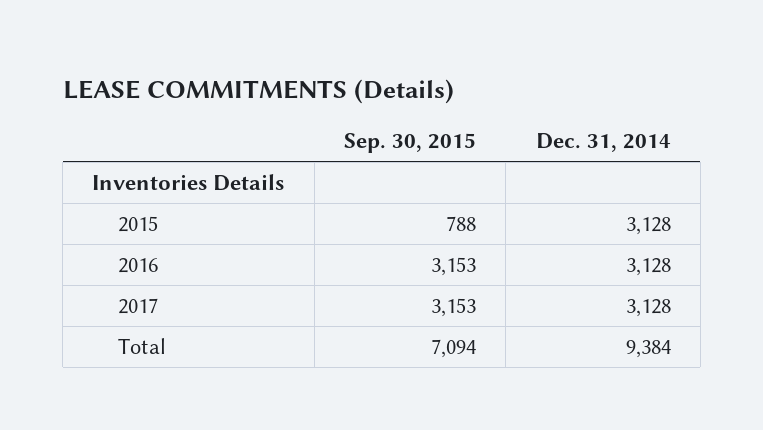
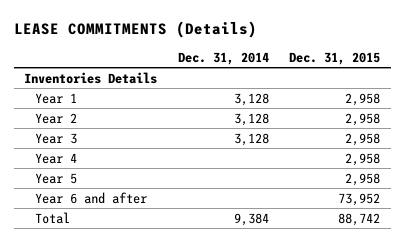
- | Sep. 30, 2015 | Dec. 31, 2014
+ | Dec. 31, 2014 | Dec. 31, 2015
- 2015 | 788 | 3,128
- 2016 | 3,153 | 3,128
- 2017 | 3,153 | 3,128
+ Year 1 | 3,128 | 2,958
+ Year 2 | 3,128 | 2,958
+ Year 3 | 3,128 | 2,958
+ Year 4 | | 2,958
+ Year 5 | | 2,958
+ Year 6 and after | | 73,952

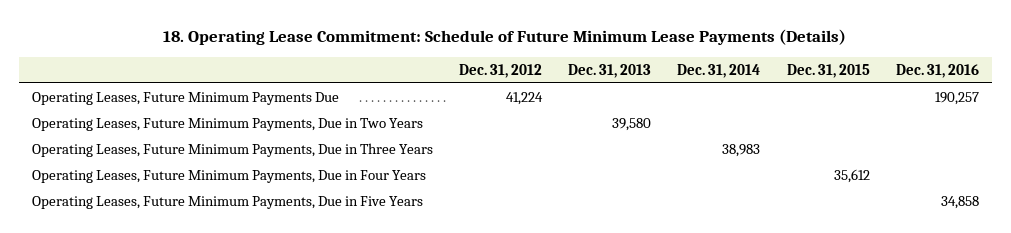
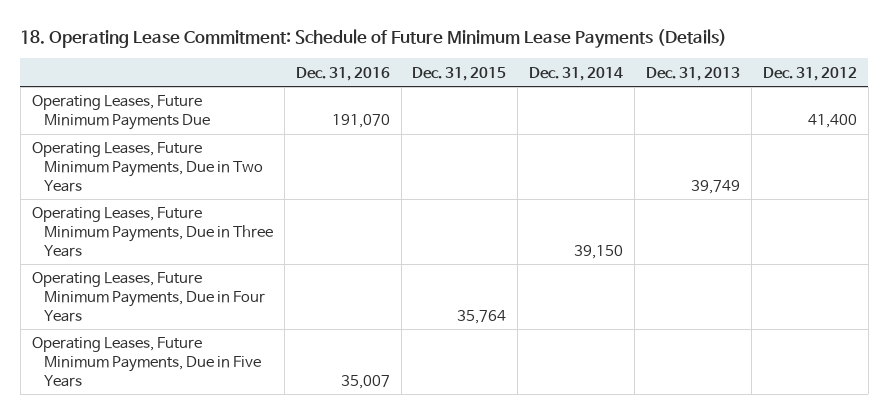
- | Dec. 31, 2012 | Dec. 31, 2013 | Dec. 31, 2014 | Dec. 31, 2015 | Dec. 31, 2016
+ | Dec. 31, 2016 | Dec. 31, 2015 | Dec. 31, 2014 | Dec. 31, 2013 | Dec. 31, 2012
- Operating Leases, Future Minimum Payments Due | 41,224 | | | | 190,257
- Operating Leases, Future Minimum Payments, Due in Two Years | | 39,580 | | |
- Operating Leases, Future Minimum Payments, Due in Three Years | | | 38,983 | |
- Operating Leases, Future Minimum Payments, Due in Four Years | | | | 35,612 |
- Operating Leases, Future Minimum Payments, Due in Five Years | | | | | 34,858
+ Operating Leases, Future Minimum Payments Due | 191,070 | | | | 41,400
+ Operating Leases, Future Minimum Payments, Due in Two Years | | | | 39,749 |
+ Operating Leases, Future Minimum Payments, Due in Three Years | | | 39,150 | |
+ Operating Leases, Future Minimum Payments, Due in Four Years | | 35,764 | | |
+ Operating Leases, Future Minimum Payments, Due in Five Years | 35,007 | | | |

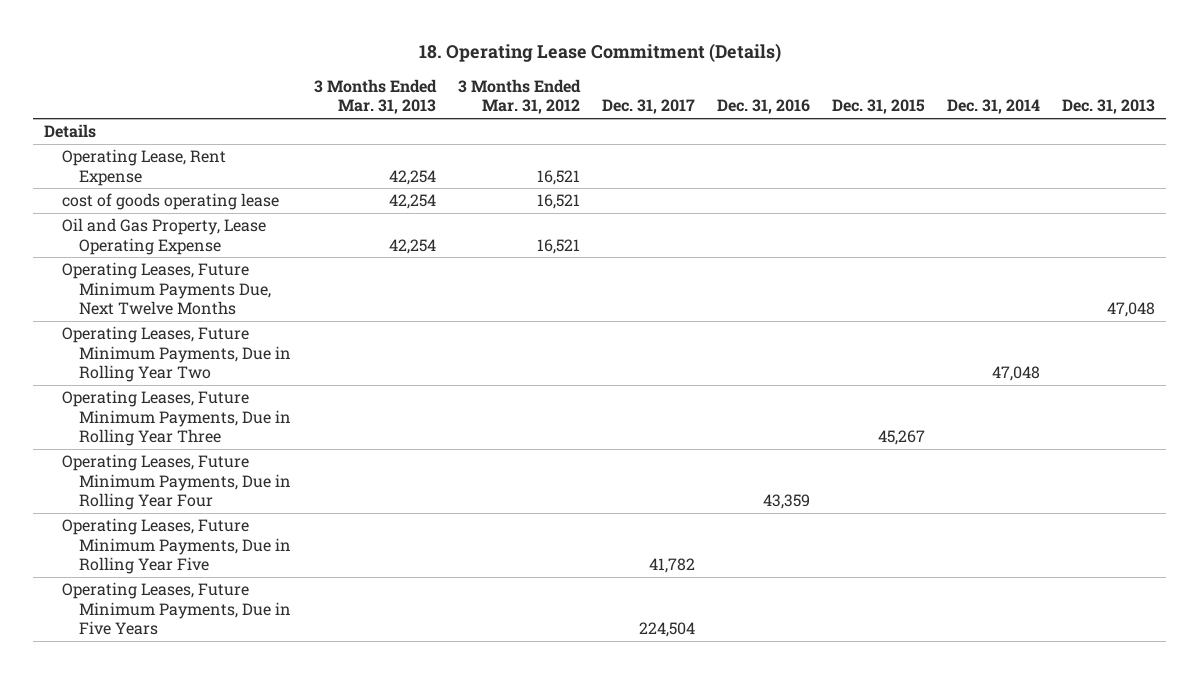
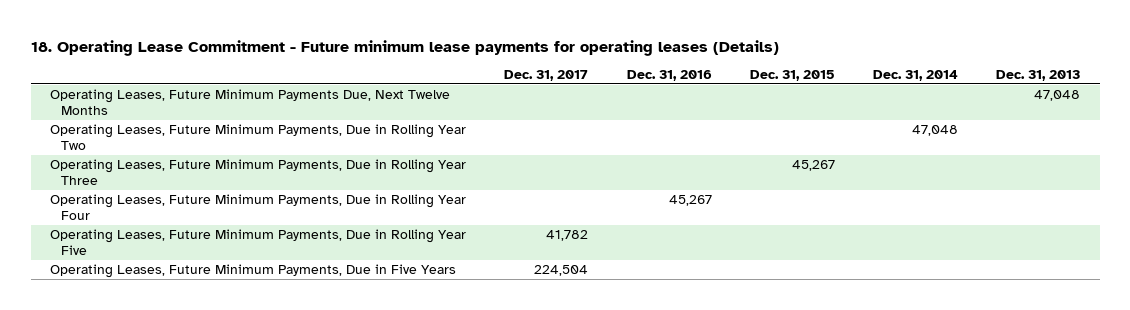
- 18. Operating Lease Commitment (Details)
+ 18. Operating Lease Commitment - Future minimum lease payments for operating leases (Details)
- | 3 Months Ended Mar. 31, 2013 | 3 Months Ended Mar. 31, 2012 | Dec. 31, 2017 | Dec. 31, 2016 | Dec. 31, 2015 | Dec. 31, 2014 | Dec. 31, 2013
+ | Dec. 31, 2017 | Dec. 31, 2016 | Dec. 31, 2015 | Dec. 31, 2014 | Dec. 31, 2013
- Details
- Operating Lease, Rent Expense | 42,254 | 16,521 | | | | |
- cost of goods operating lease | 42,254 | 16,521 | | | | |
- Oil and Gas Property, Lease Operating Expense | 42,254 | 16,521 | | | | |
- Operating Leases, Future Minimum Payments, Due in Rolling Year Four | | | | 43,359 | | |
+ Operating Leases, Future Minimum Payments, Due in Rolling Year Four | | 45,267 | | |

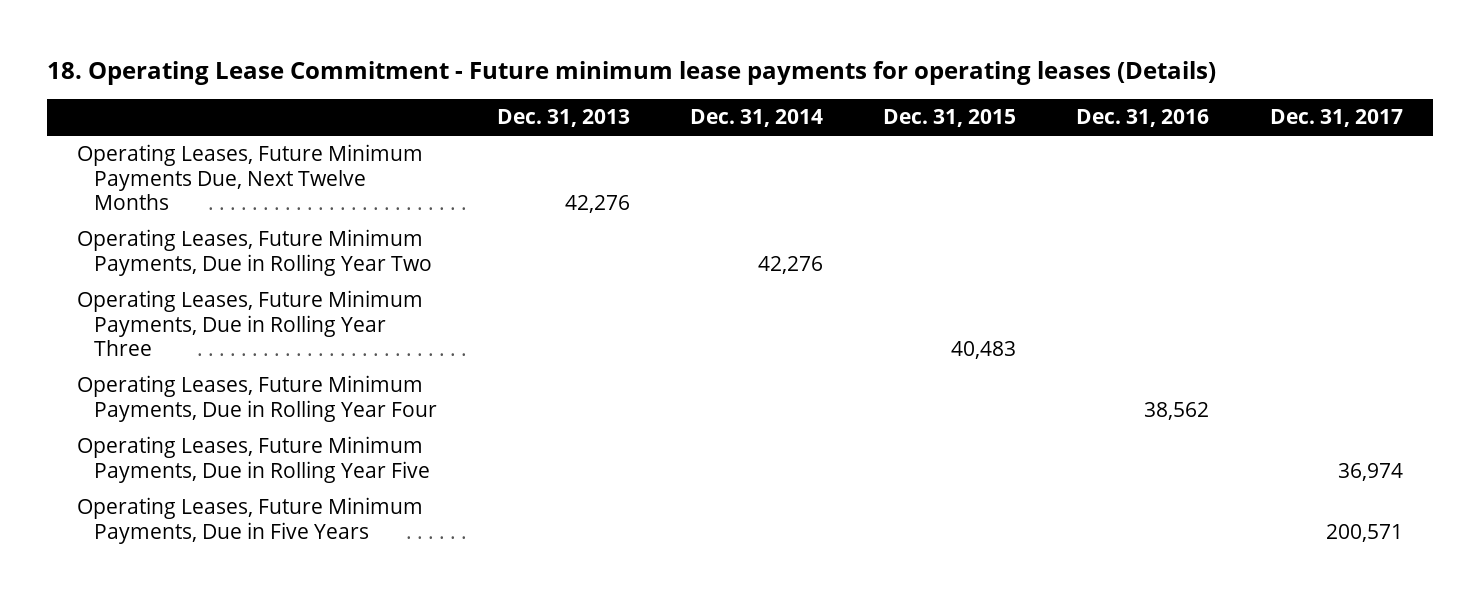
- | Dec. 31, 2017 | Dec. 31, 2016 | Dec. 31, 2015 | Dec. 31, 2014 | Dec. 31, 2013
+ | Dec. 31, 2013 | Dec. 31, 2014 | Dec. 31, 2015 | Dec. 31, 2016 | Dec. 31, 2017
- Operating Leases, Future Minimum Payments Due, Next Twelve Months | | | | | 47,048
- Operating Leases, Future Minimum Payments, Due in Rolling Year Two | | | | 47,048 |
- Operating Leases, Future Minimum Payments, Due in Rolling Year Three | | | 45,267 | |
- Operating Leases, Future Minimum Payments, Due in Rolling Year Four | | 45,267 | | |
- Operating Leases, Future Minimum Payments, Due in Rolling Year Five | 41,782 | | | |
- Operating Leases, Future Minimum Payments, Due in Five Years | 224,504 | | | |
+ Operating Leases, Future Minimum Payments Due, Next Twelve Months | 42,276 | | | |
+ Operating Leases, Future Minimum Payments, Due in Rolling Year Two | | 42,276 | | |
+ Operating Leases, Future Minimum Payments, Due in Rolling Year Three | | | 40,483 | |
+ Operating Leases, Future Minimum Payments, Due in Rolling Year Four | | | | 38,562 |
+ Operating Leases, Future Minimum Payments, Due in Rolling Year Five | | | | | 36,974
+ Operating Leases, Future Minimum Payments, Due in Five Years | | | | | 200,571

